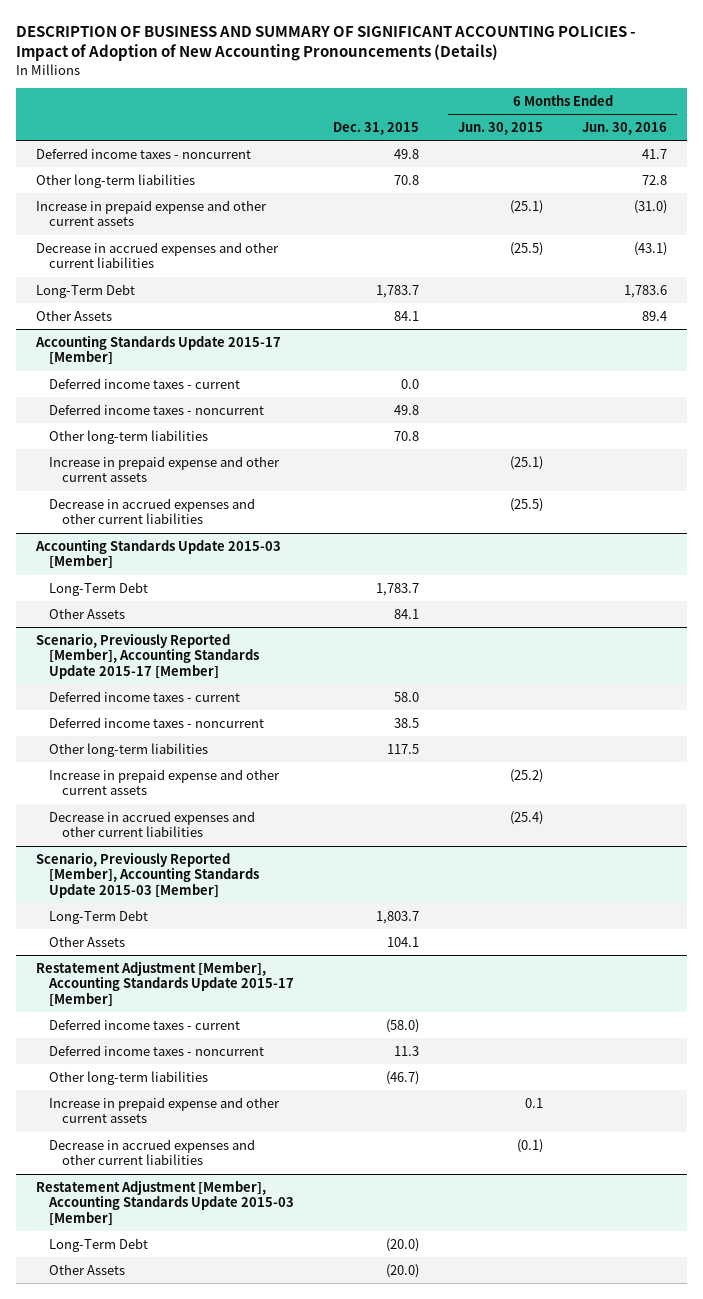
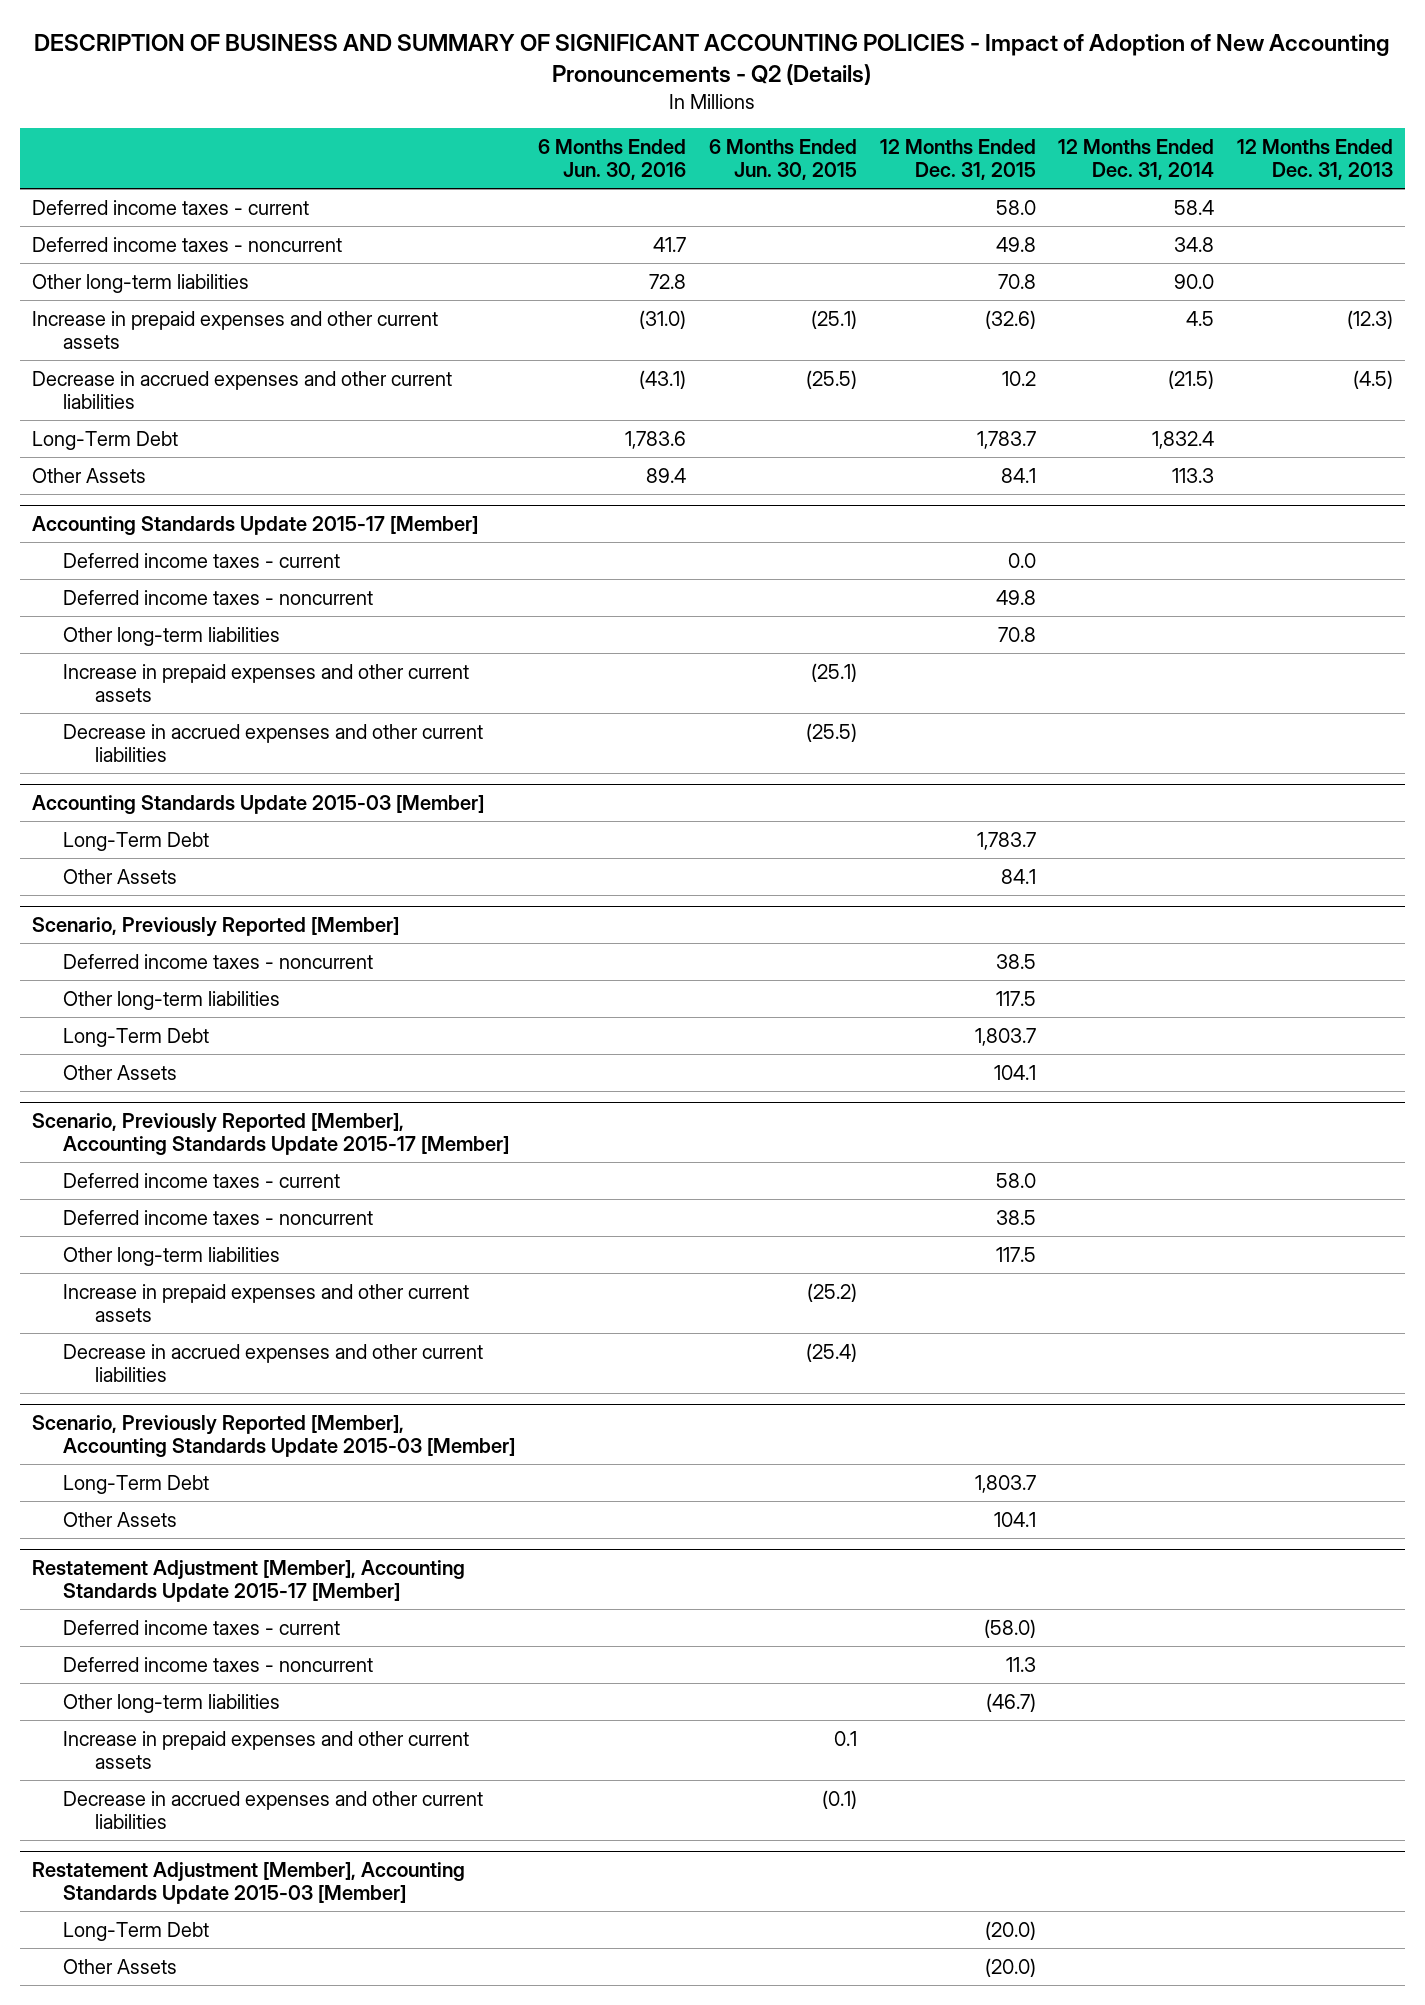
- DESCRIPTION OF BUSINESS AND SUMMARY OF SIGNIFICANT ACCOUNTING POLICIES - Impact of Adoption of New Accounting Pronouncements (Details)
+ DESCRIPTION OF BUSINESS AND SUMMARY OF SIGNIFICANT ACCOUNTING POLICIES - Impact of Adoption of New Accounting Pronouncements - Q2 (Details)
- | Dec. 31, 2015 | 6 Months Ended Jun. 30, 2015 | 6 Months Ended Jun. 30, 2016
+ | 6 Months Ended Jun. 30, 2016 | 6 Months Ended Jun. 30, 2015 | 12 Months Ended Dec. 31, 2015 | 12 Months Ended Dec. 31, 2014 | 12 Months Ended Dec. 31, 2013
+ Deferred income taxes - current | | | 58.0 | 58.4 |
- Increase in prepaid expense and other current assets | | (25.1) | (31.0)
+ Increase in prepaid expenses and other current assets | (31.0) | (25.1) | (32.6) | 4.5 | (12.3)
@ Accounting Standards Update 2015-17 [Member]
- Increase in prepaid expense and other current assets | | (25.1) |
+ Increase in prepaid expenses and other current assets | | (25.1) | | |
+ Scenario, Previously Reported [Member]
+ Deferred income taxes - noncurrent | | | 38.5 | |
+ Other long-term liabilities | | | 117.5 | |
+ Long-Term Debt | | | 1,803.7 | |
+ Other Assets | | | 104.1 | |
@ Scenario, Previously Reported [Member], Accounting Standards Update 2015-17 [Member]
- Increase in prepaid expense and other current assets | | (25.2) |
+ Increase in prepaid expenses and other current assets | | (25.2) | | |
@ Restatement Adjustment [Member], Accounting Standards Update 2015-17 [Member]
- Increase in prepaid expense and other current assets | | 0.1 |
+ Increase in prepaid expenses and other current assets | | 0.1 | | |

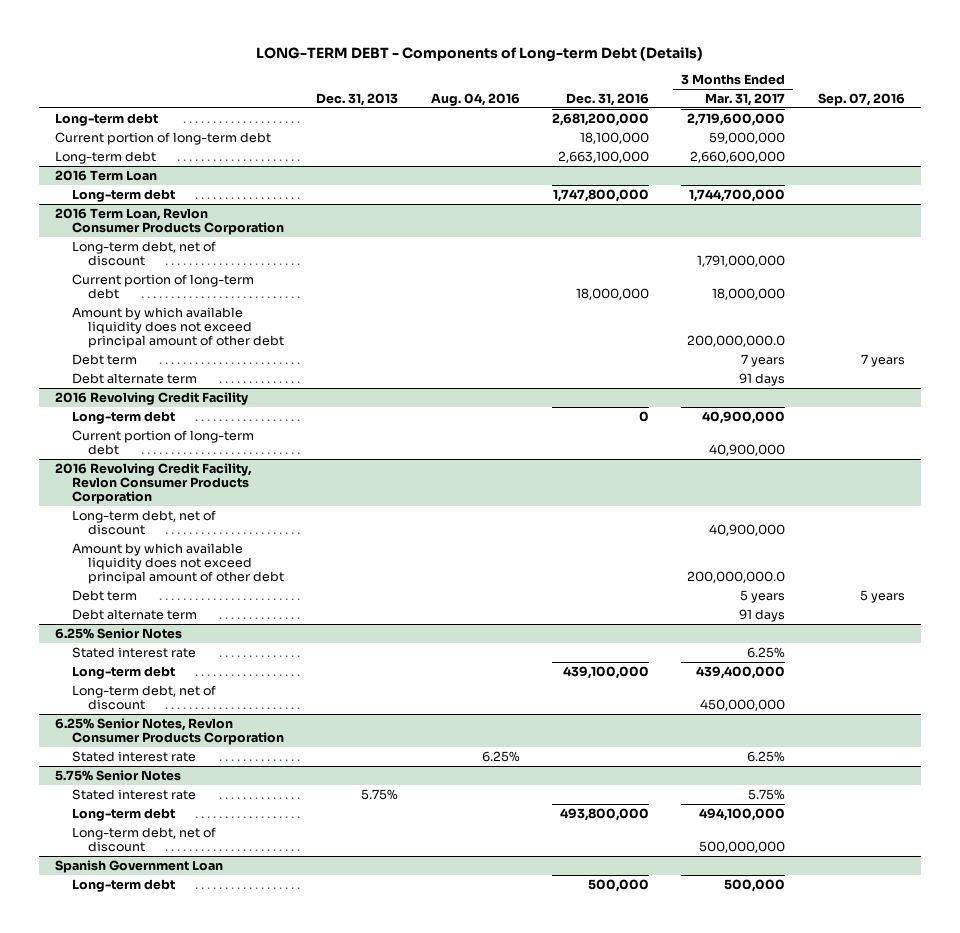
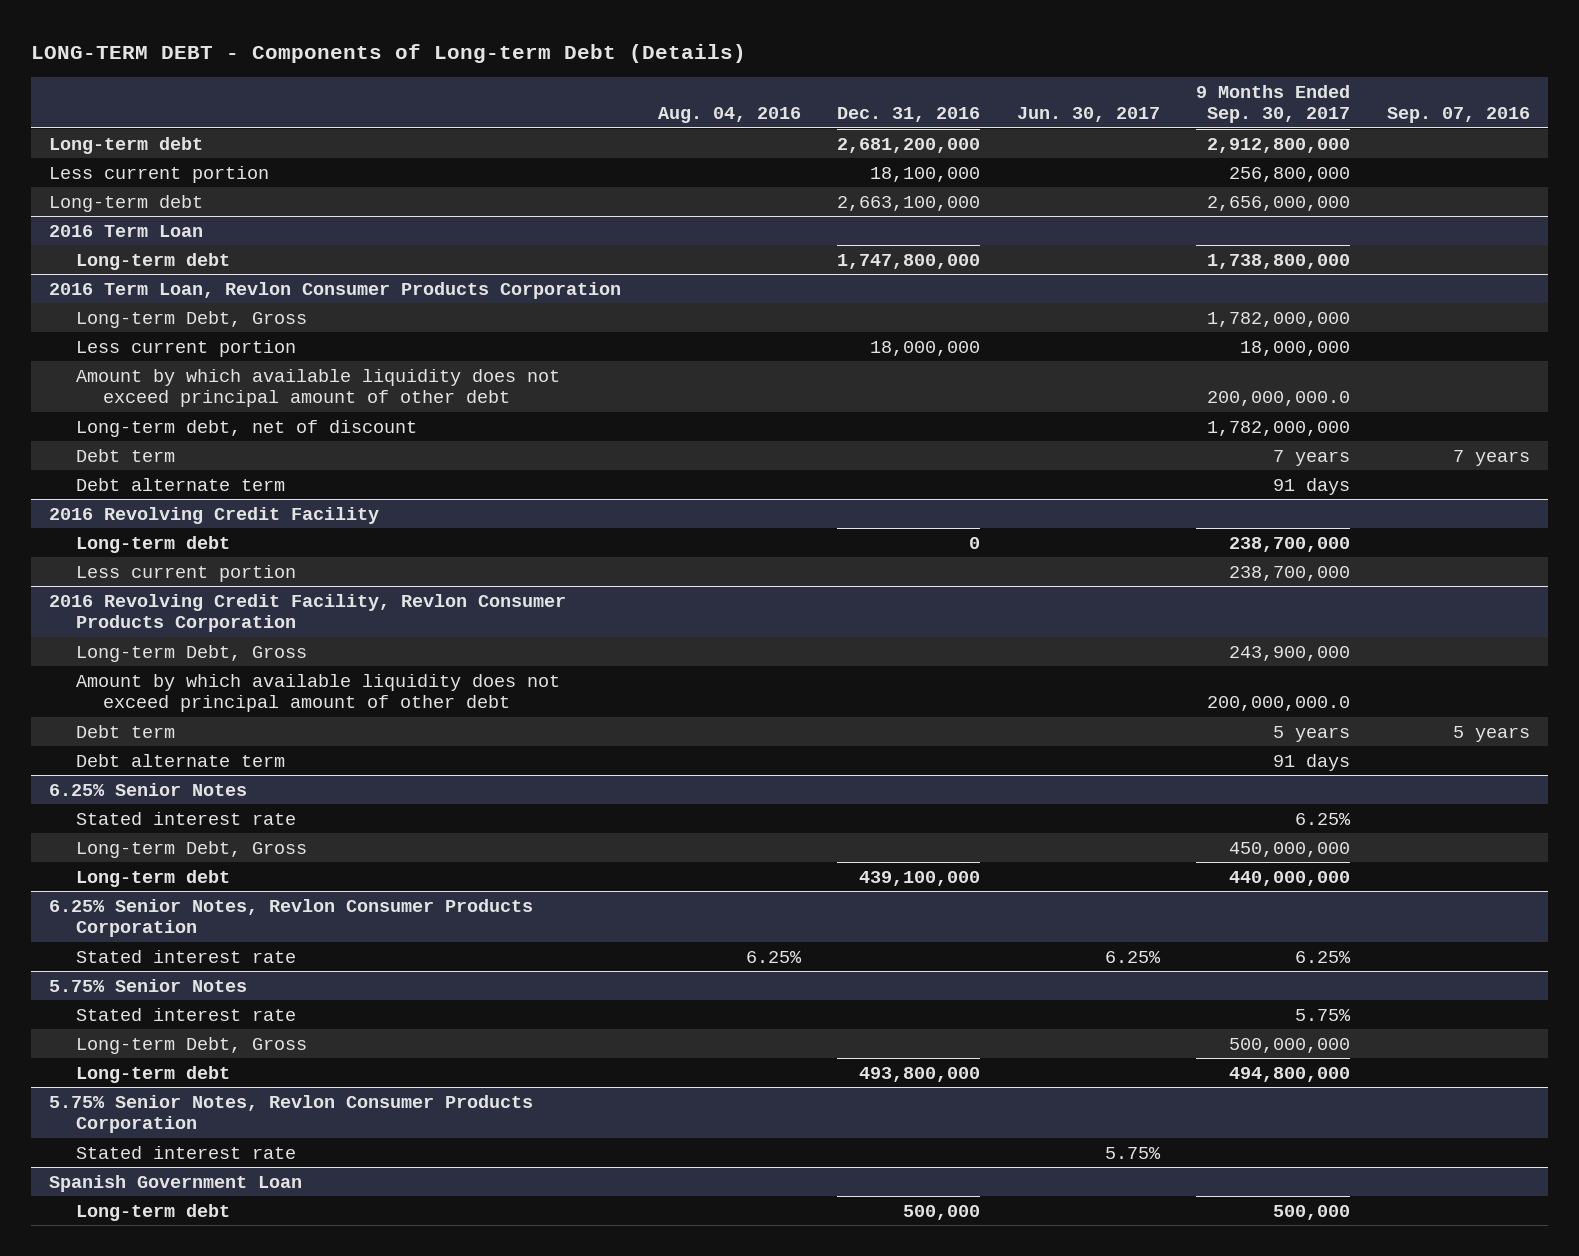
- | Dec. 31, 2013 | Aug. 04, 2016 | Dec. 31, 2016 | 3 Months Ended Mar. 31, 2017 | Sep. 07, 2016
+ | Aug. 04, 2016 | Dec. 31, 2016 | Jun. 30, 2017 | 9 Months Ended Sep. 30, 2017 | Sep. 07, 2016
- Current portion of long-term debt | | | 18,100,000 | 59,000,000 |
+ Less current portion | | 18,100,000 | | 256,800,000 |
@ 2016 Term Loan, Revlon Consumer Products Corporation
- Current portion of long-term debt | | | 18,000,000 | 18,000,000 |
+ Long-term Debt, Gross | | | | 1,782,000,000 |
+ Less current portion | | 18,000,000 | | 18,000,000 |
moved down: Long-term debt, net of discount | | | | 1,782,000,000 |
@ 2016 Revolving Credit Facility
- Current portion of long-term debt | | | | 40,900,000 |
+ Less current portion | | | | 238,700,000 |
@ 2016 Revolving Credit Facility, Revlon Consumer Products Corporation
- Long-term debt, net of discount | | | | 40,900,000 |
+ Long-term Debt, Gross | | | | 243,900,000 |
@ 6.25% Senior Notes
+ Long-term Debt, Gross | | | | 450,000,000 |
- Long-term debt, net of discount | | | | 450,000,000 |
@ 5.75% Senior Notes
+ Long-term Debt, Gross | | | | 500,000,000 |
- Long-term debt, net of discount | | | | 500,000,000 |
+ 5.75% Senior Notes, Revlon Consumer Products Corporation
+ Stated interest rate | | | 5.75% | |

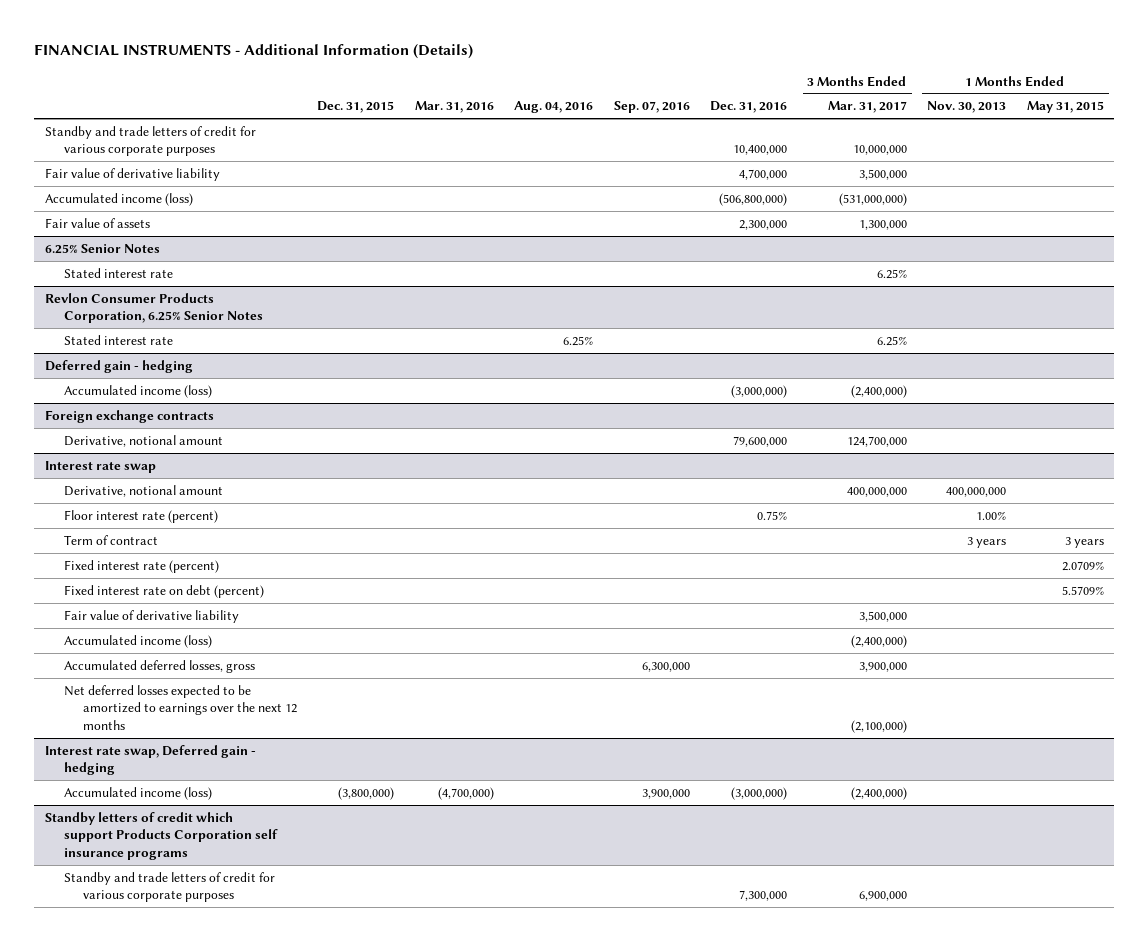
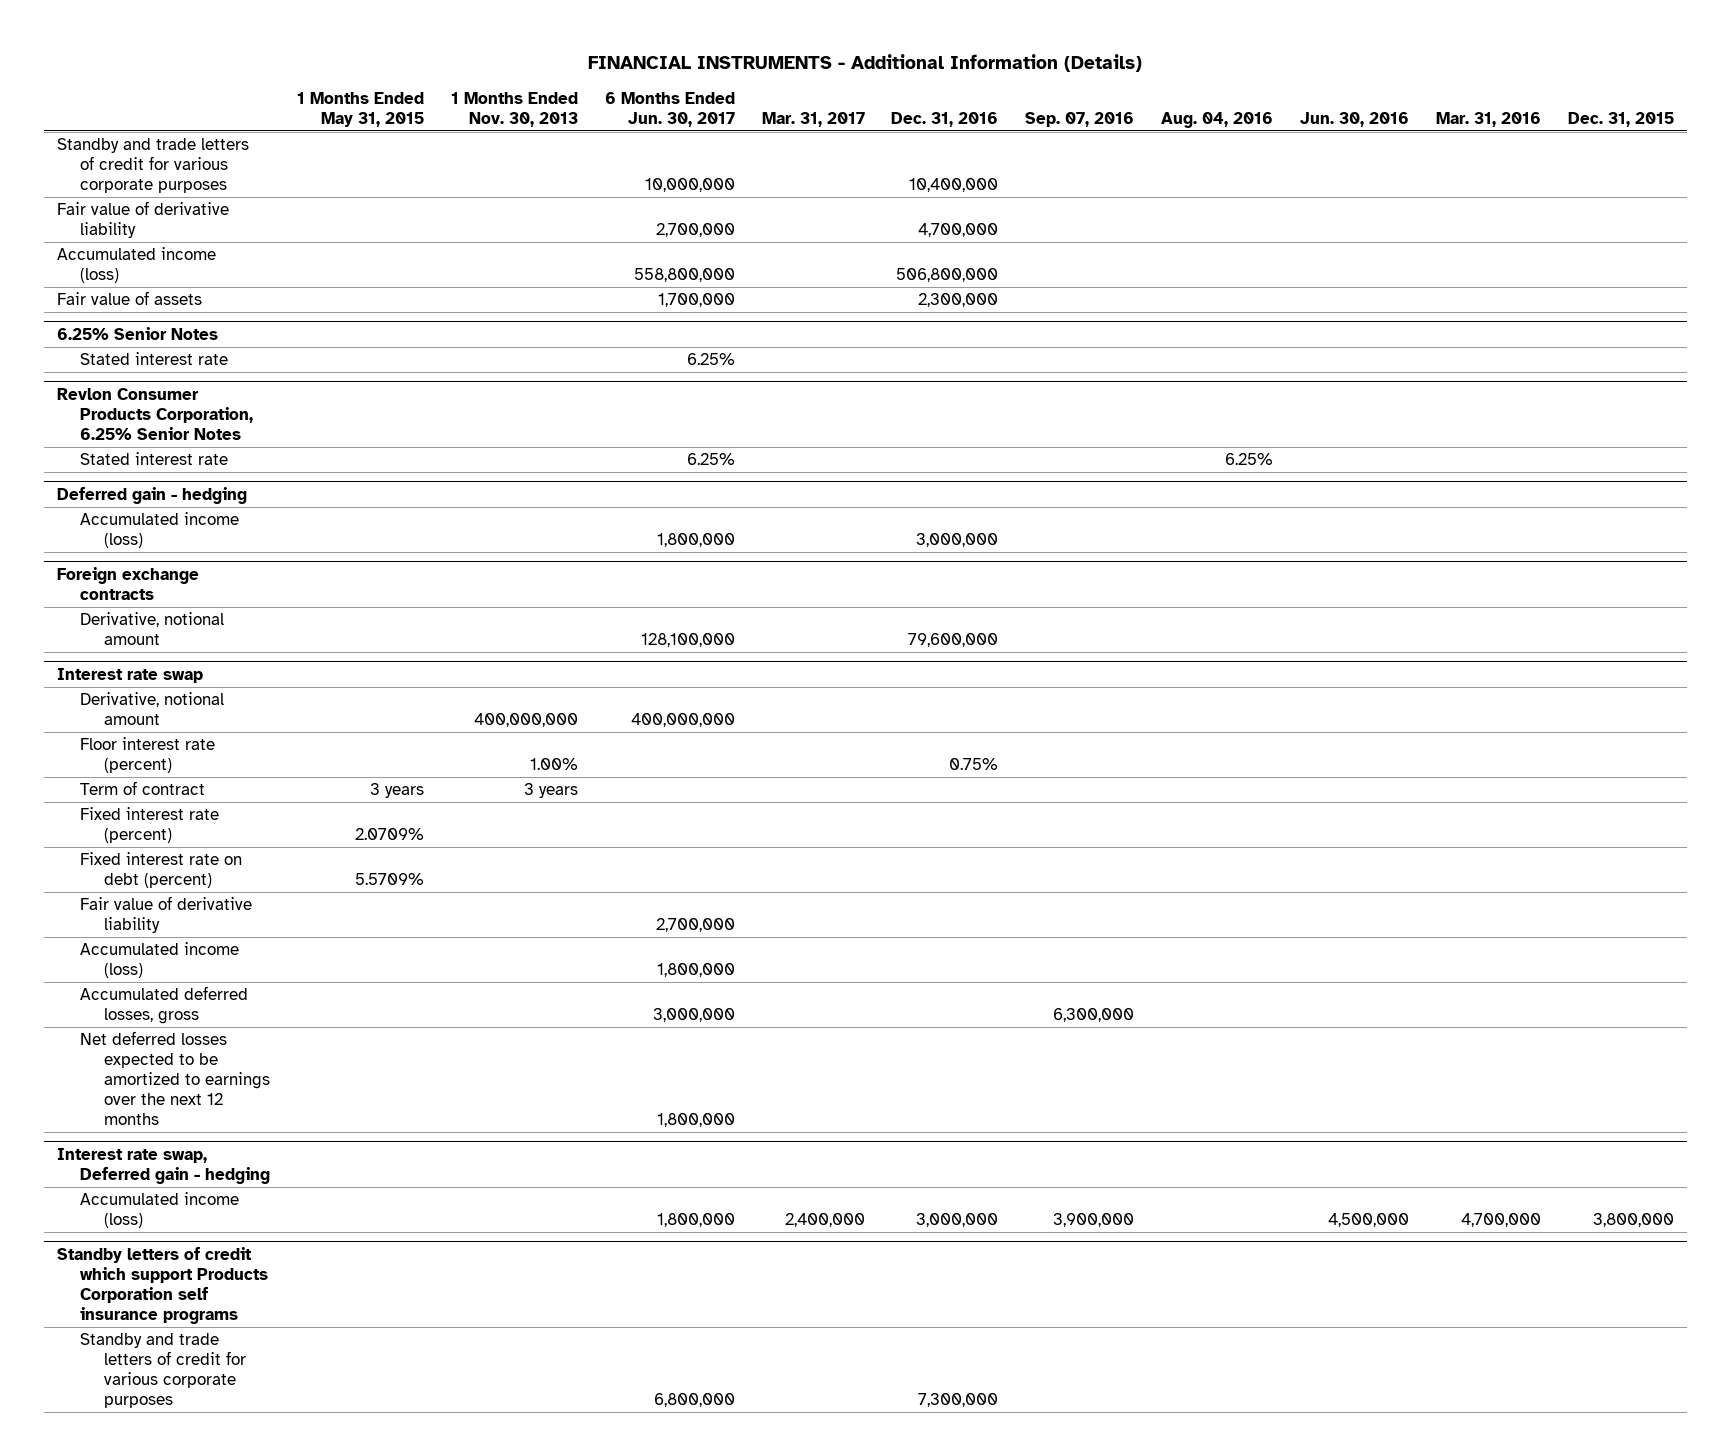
- | Dec. 31, 2015 | Mar. 31, 2016 | Aug. 04, 2016 | Sep. 07, 2016 | Dec. 31, 2016 | 3 Months Ended Mar. 31, 2017 | 1 Months Ended Nov. 30, 2013 | 1 Months Ended May 31, 2015
+ | 1 Months Ended May 31, 2015 | 1 Months Ended Nov. 30, 2013 | 6 Months Ended Jun. 30, 2017 | Mar. 31, 2017 | Dec. 31, 2016 | Sep. 07, 2016 | Aug. 04, 2016 | Jun. 30, 2016 | Mar. 31, 2016 | Dec. 31, 2015
- Accumulated income (loss) | | | | | (506,800,000) | (531,000,000) | |
+ Accumulated income (loss) | | | 558,800,000 | | 506,800,000 | | | | |
@ Deferred gain - hedging
- Accumulated income (loss) | | | | | (3,000,000) | (2,400,000) | |
+ Accumulated income (loss) | | | 1,800,000 | | 3,000,000 | | | | |
@ Interest rate swap, Deferred gain - hedging
- Accumulated income (loss) | (3,800,000) | (4,700,000) | | 3,900,000 | (3,000,000) | (2,400,000) | |
+ Accumulated income (loss) | | | 1,800,000 | 2,400,000 | 3,000,000 | 3,900,000 | | 4,500,000 | 4,700,000 | 3,800,000

